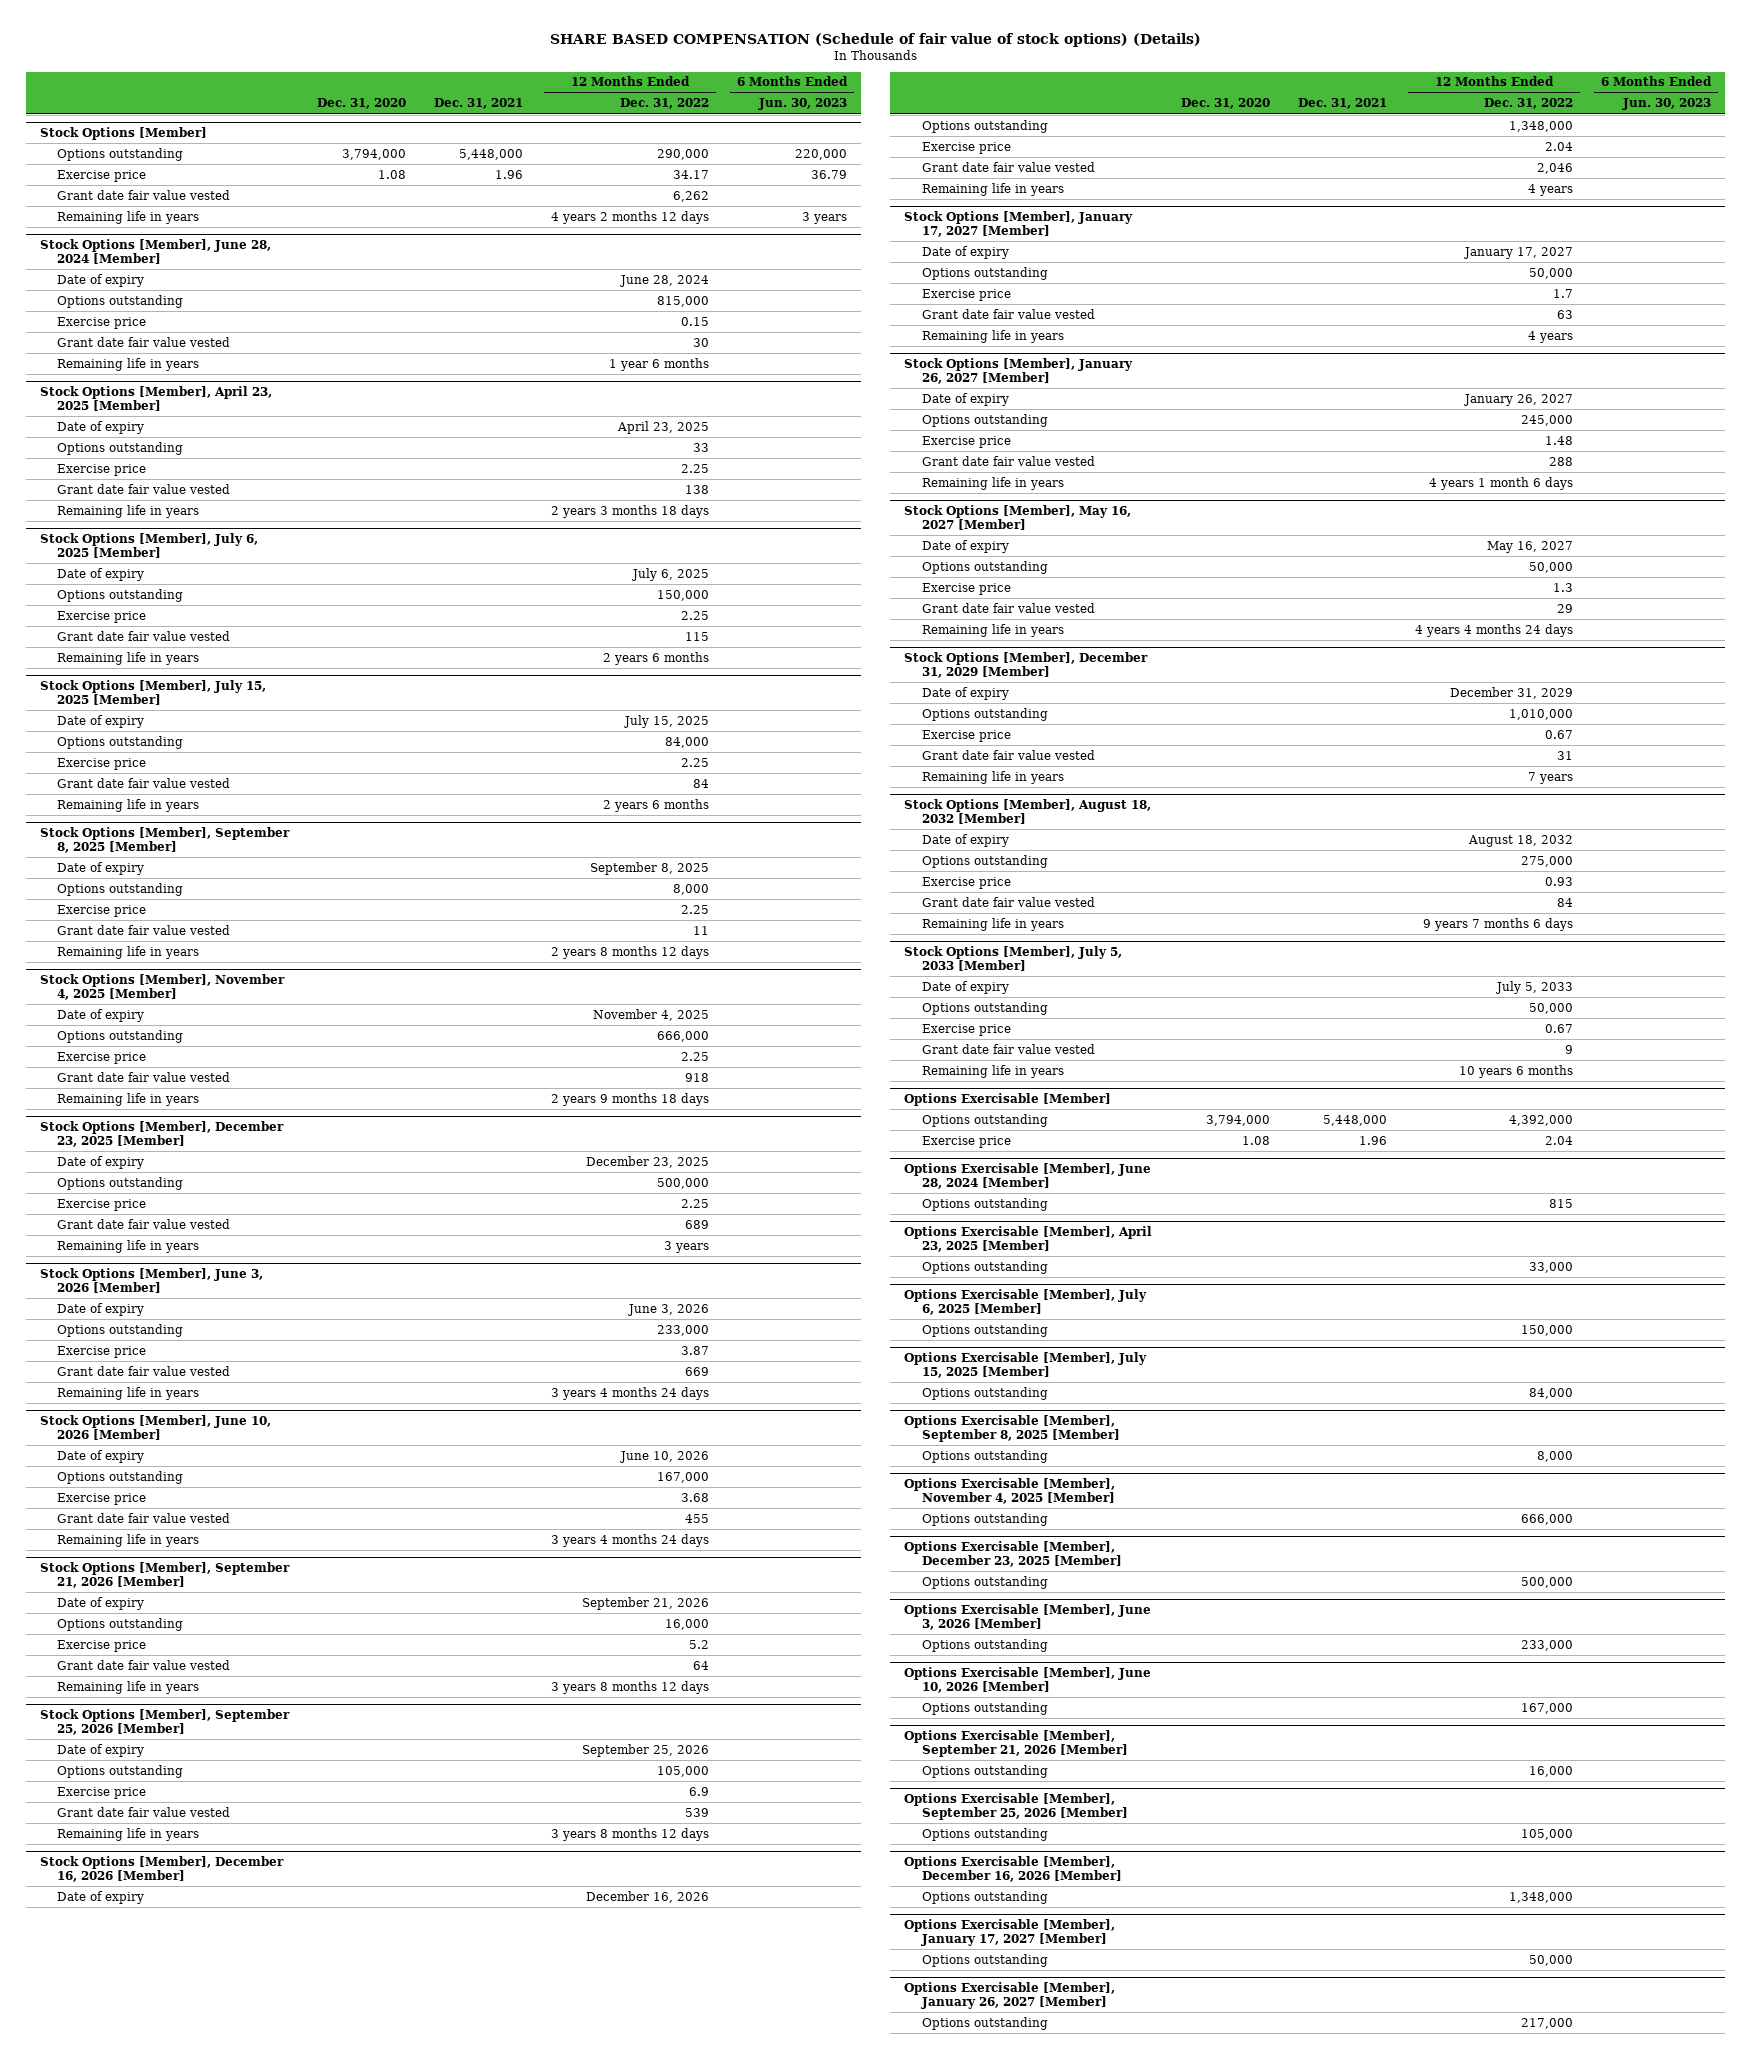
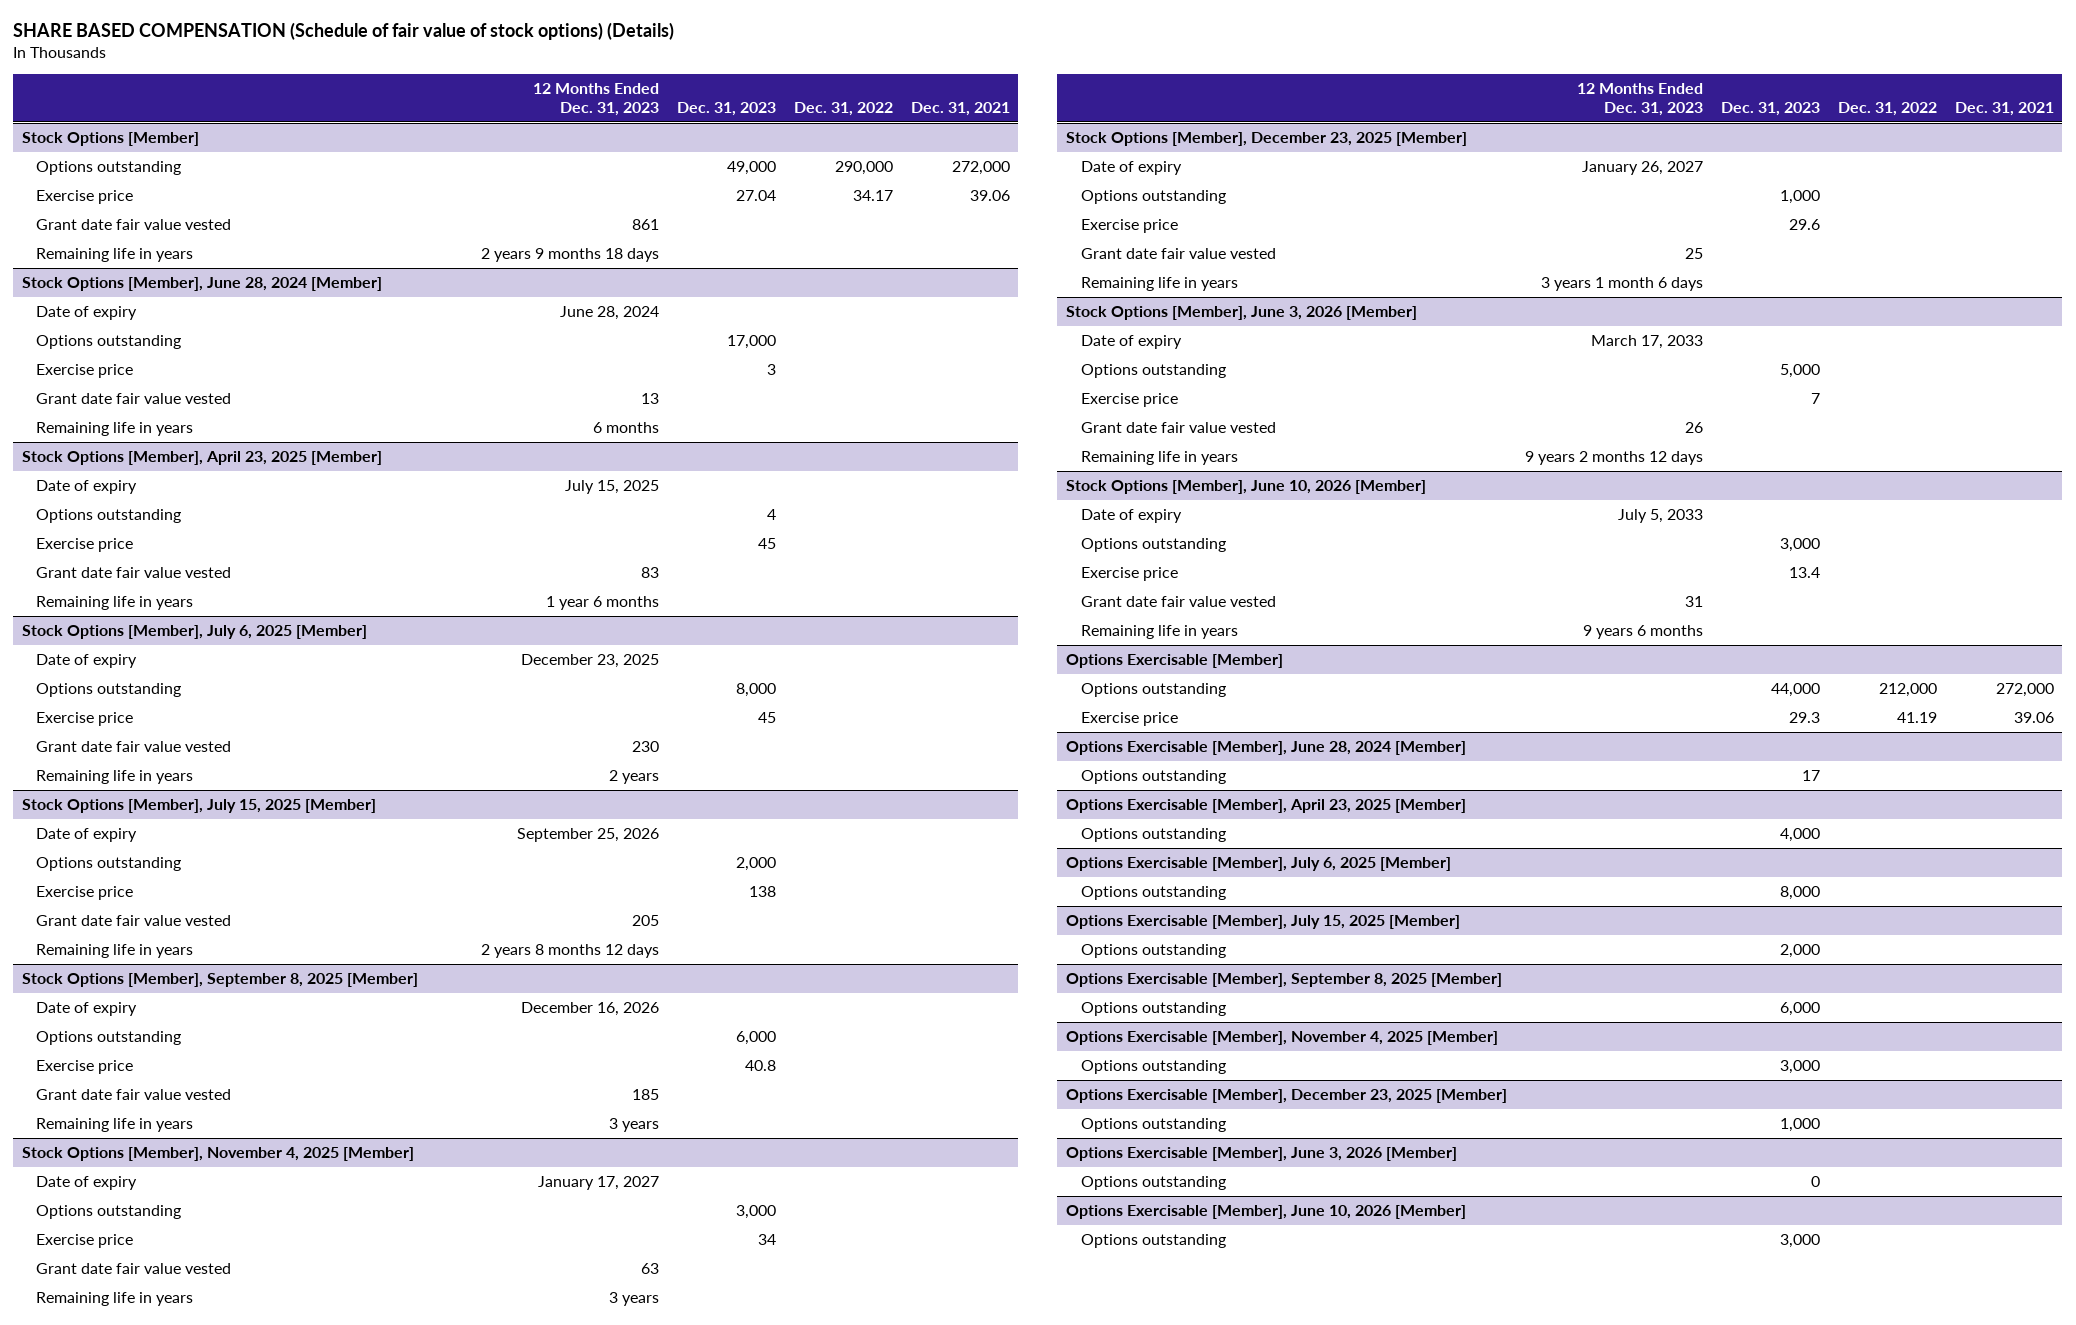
- | Dec. 31, 2020 | Dec. 31, 2021 | 12 Months Ended Dec. 31, 2022 | 6 Months Ended Jun. 30, 2023
+ | 12 Months Ended Dec. 31, 2023 | Dec. 31, 2023 | Dec. 31, 2022 | Dec. 31, 2021
@ Stock Options [Member]
- Options outstanding | 3,794,000 | 5,448,000 | 290,000 | 220,000
- Exercise price | 1.08 | 1.96 | 34.17 | 36.79
+ Options outstanding | | 49,000 | 290,000 | 272,000
+ Exercise price | | 27.04 | 34.17 | 39.06
- Stock Options [Member], September 21, 2026 [Member]
- Date of expiry | | | September 21, 2026 |
- Options outstanding | | | 16,000 |
- Exercise price | | | 5.2 |
- Grant date fair value vested | | | 64 |
- Remaining life in years | | | 3 years 8 months 12 days |
- Stock Options [Member], September 25, 2026 [Member]
- Date of expiry | | | September 25, 2026 |
- Options outstanding | | | 105,000 |
- Exercise price | | | 6.9 |
- Grant date fair value vested | | | 539 |
- Remaining life in years | | | 3 years 8 months 12 days |
- Stock Options [Member], December 16, 2026 [Member]
- Date of expiry | | | December 16, 2026 |
- Options outstanding | | | 1,348,000 |
- Exercise price | | | 2.04 |
- Grant date fair value vested | | | 2,046 |
- Remaining life in years | | | 4 years |
- Stock Options [Member], January 17, 2027 [Member]
- Date of expiry | | | January 17, 2027 |
- Options outstanding | | | 50,000 |
- Exercise price | | | 1.7 |
- Grant date fair value vested | | | 63 |
- Remaining life in years | | | 4 years |
- Stock Options [Member], January 26, 2027 [Member]
- Date of expiry | | | January 26, 2027 |
- Options outstanding | | | 245,000 |
- Exercise price | | | 1.48 |
- Grant date fair value vested | | | 288 |
- Remaining life in years | | | 4 years 1 month 6 days |
- Stock Options [Member], May 16, 2027 [Member]
- Date of expiry | | | May 16, 2027 |
- Options outstanding | | | 50,000 |
- Exercise price | | | 1.3 |
- Grant date fair value vested | | | 29 |
- Remaining life in years | | | 4 years 4 months 24 days |
- Stock Options [Member], December 31, 2029 [Member]
- Date of expiry | | | December 31, 2029 |
- Options outstanding | | | 1,010,000 |
- Exercise price | | | 0.67 |
- Grant date fair value vested | | | 31 |
- Remaining life in years | | | 7 years |
- Stock Options [Member], August 18, 2032 [Member]
- Date of expiry | | | August 18, 2032 |
- Options outstanding | | | 275,000 |
- Exercise price | | | 0.93 |
- Grant date fair value vested | | | 84 |
- Remaining life in years | | | 9 years 7 months 6 days |
- Stock Options [Member], July 5, 2033 [Member]
- Date of expiry | | | July 5, 2033 |
- Options outstanding | | | 50,000 |
- Exercise price | | | 0.67 |
- Grant date fair value vested | | | 9 |
- Remaining life in years | | | 10 years 6 months |
@ Options Exercisable [Member]
- Options outstanding | 3,794,000 | 5,448,000 | 4,392,000 |
- Exercise price | 1.08 | 1.96 | 2.04 |
+ Options outstanding | | 44,000 | 212,000 | 272,000
+ Exercise price | | 29.3 | 41.19 | 39.06
- Options Exercisable [Member], September 21, 2026 [Member]
- Options outstanding | | | 16,000 |
- Options Exercisable [Member], September 25, 2026 [Member]
- Options outstanding | | | 105,000 |
- Options Exercisable [Member], December 16, 2026 [Member]
- Options outstanding | | | 1,348,000 |
- Options Exercisable [Member], January 17, 2027 [Member]
- Options outstanding | | | 50,000 |
- Options Exercisable [Member], January 26, 2027 [Member]
- Options outstanding | | | 217,000 |

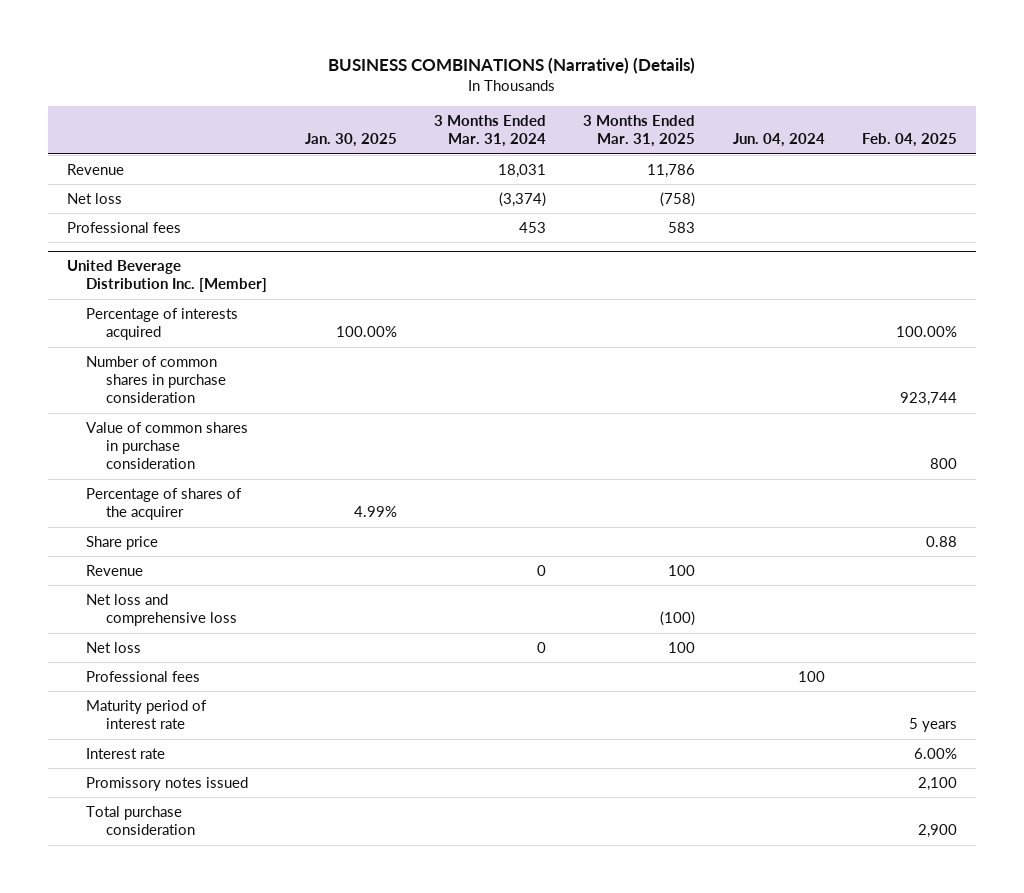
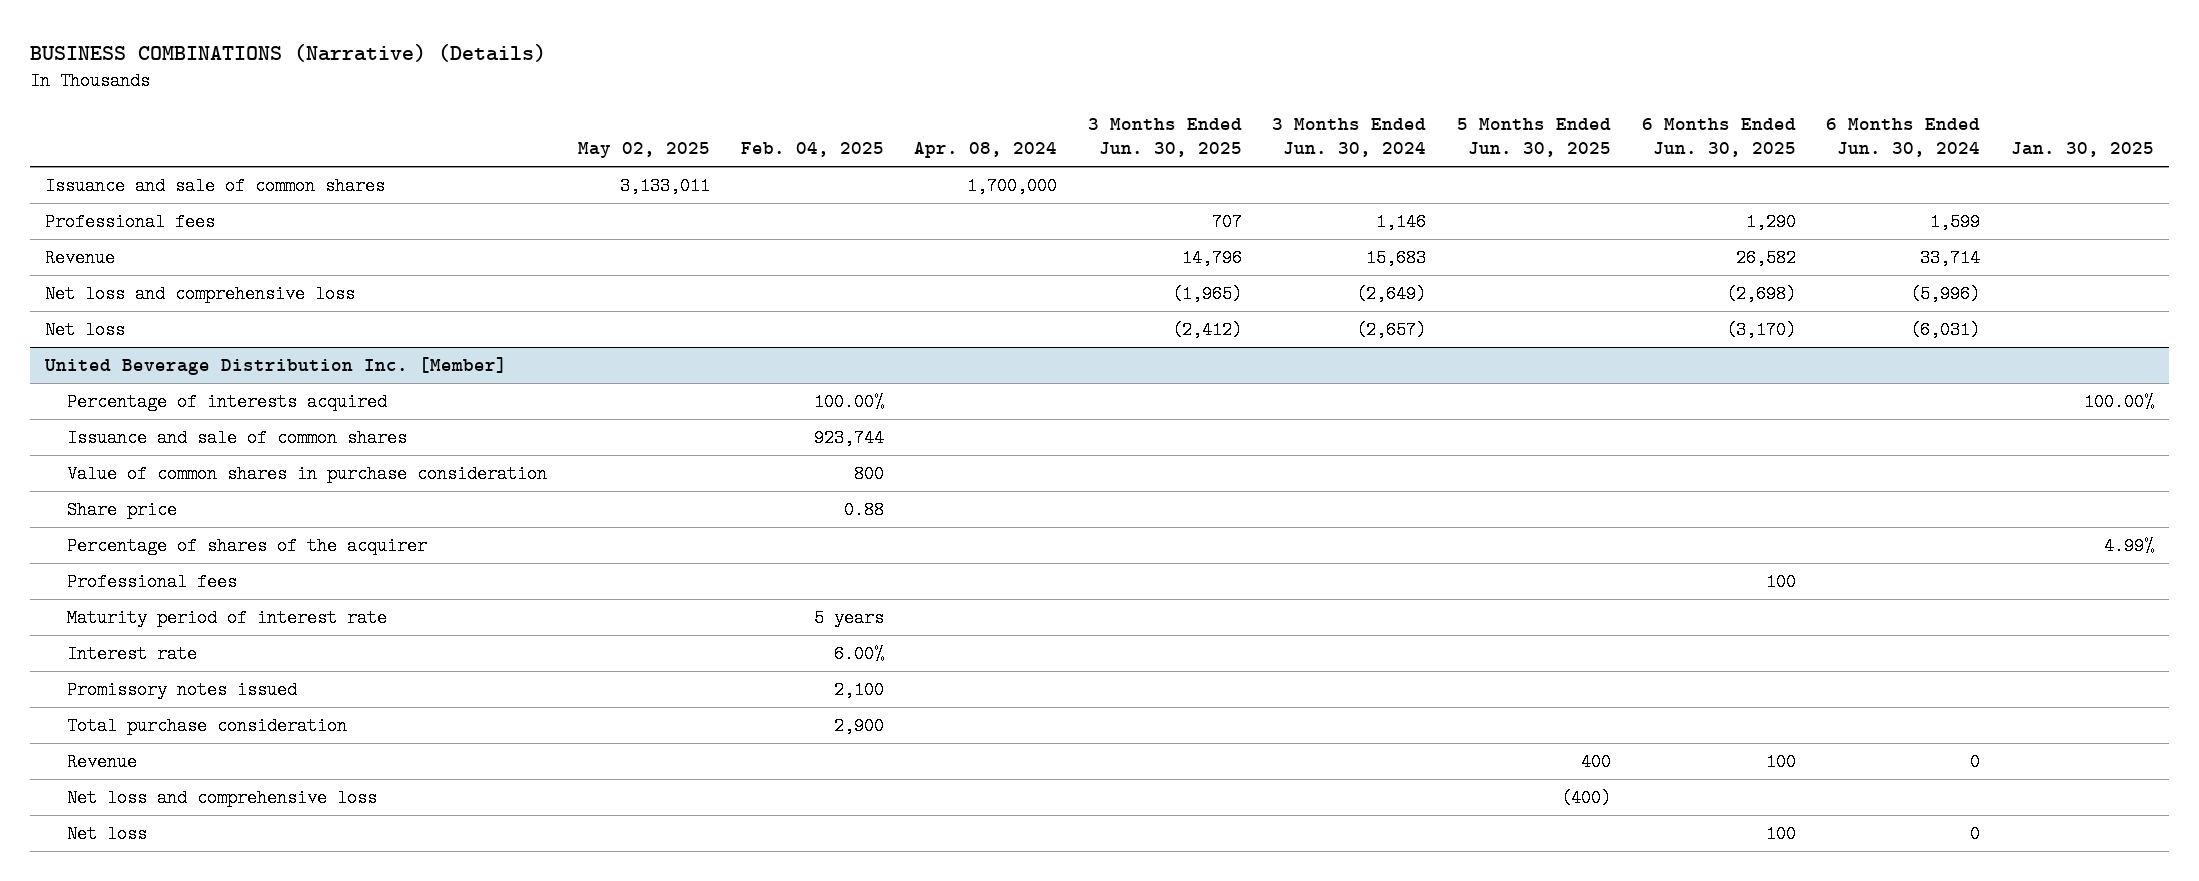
- | Jan. 30, 2025 | 3 Months Ended Mar. 31, 2024 | 3 Months Ended Mar. 31, 2025 | Jun. 04, 2024 | Feb. 04, 2025
+ | May 02, 2025 | Feb. 04, 2025 | Apr. 08, 2024 | 3 Months Ended Jun. 30, 2025 | 3 Months Ended Jun. 30, 2024 | 5 Months Ended Jun. 30, 2025 | 6 Months Ended Jun. 30, 2025 | 6 Months Ended Jun. 30, 2024 | Jan. 30, 2025
+ Issuance and sale of common shares | 3,133,011 | | 1,700,000 | | | | | |
moved up: Professional fees | | | | 707 | 1,146 | | 1,290 | 1,599 |
+ Net loss and comprehensive loss | | | | (1,965) | (2,649) | | (2,698) | (5,996) |
@ United Beverage Distribution Inc. [Member]
- Number of common shares in purchase consideration | | | | | 923,744
+ Issuance and sale of common shares | | 923,744 | | | | | | |
moved down: Percentage of shares of the acquirer | | | | | | | | | 4.99%
moved down: Revenue | | | | | | 400 | 100 | 0 |
moved down: Net loss and comprehensive loss | | | | | | (400) | | |
moved down: Net loss | | | | | | | 100 | 0 |

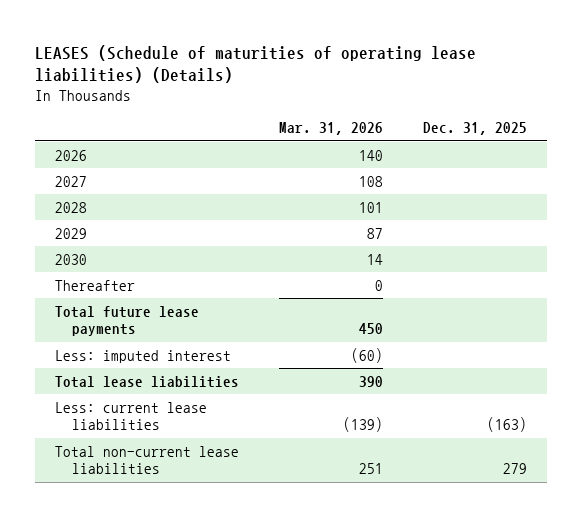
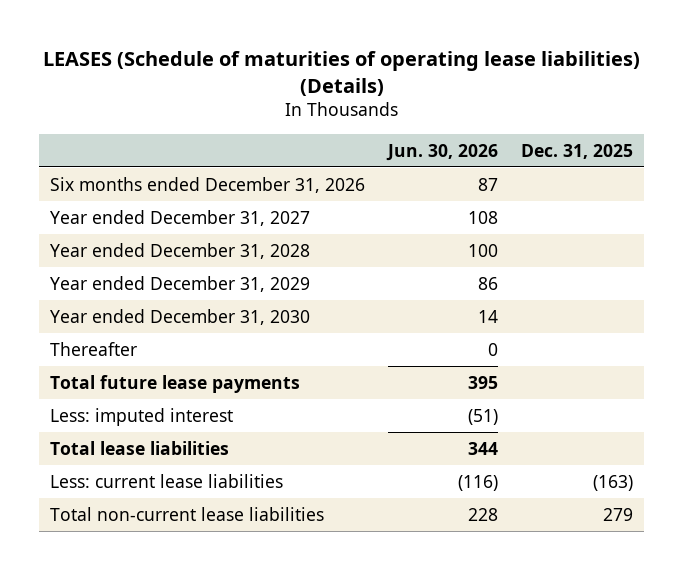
- | Mar. 31, 2026 | Dec. 31, 2025
+ | Jun. 30, 2026 | Dec. 31, 2025
- 2026 | 140 |
- 2027 | 108 |
- 2028 | 101 |
- 2029 | 87 |
- 2030 | 14 |
+ Six months ended December 31, 2026 | 87 |
+ Year ended December 31, 2027 | 108 |
+ Year ended December 31, 2028 | 100 |
+ Year ended December 31, 2029 | 86 |
+ Year ended December 31, 2030 | 14 |

